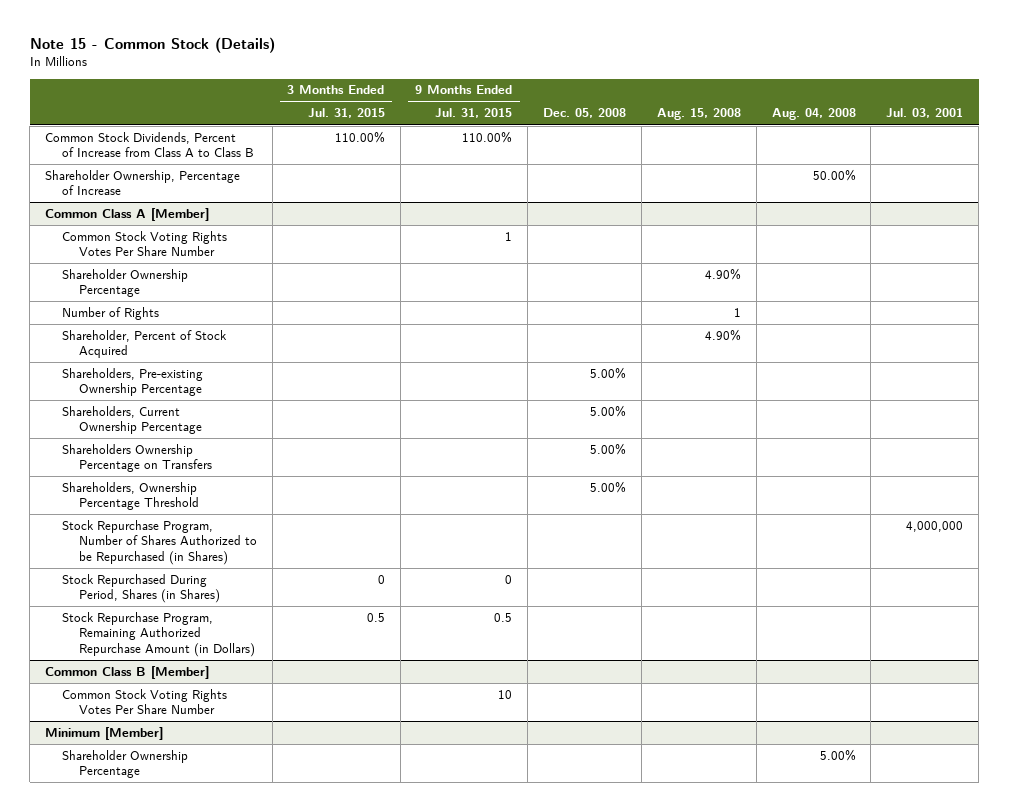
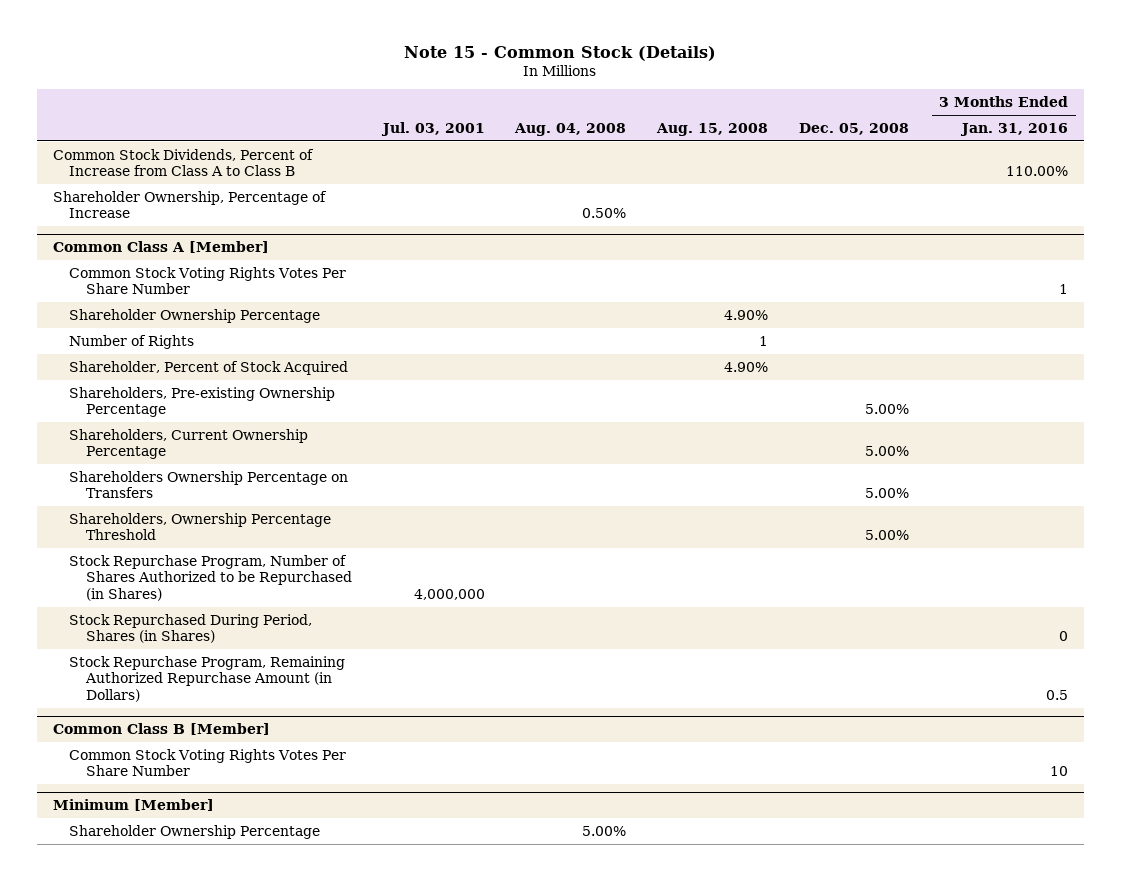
- | 3 Months Ended Jul. 31, 2015 | 9 Months Ended Jul. 31, 2015 | Dec. 05, 2008 | Aug. 15, 2008 | Aug. 04, 2008 | Jul. 03, 2001
+ | Jul. 03, 2001 | Aug. 04, 2008 | Aug. 15, 2008 | Dec. 05, 2008 | 3 Months Ended Jan. 31, 2016
- Shareholder Ownership, Percentage of Increase | | | | | 50.00% |
+ Shareholder Ownership, Percentage of Increase | | 0.50% | | |

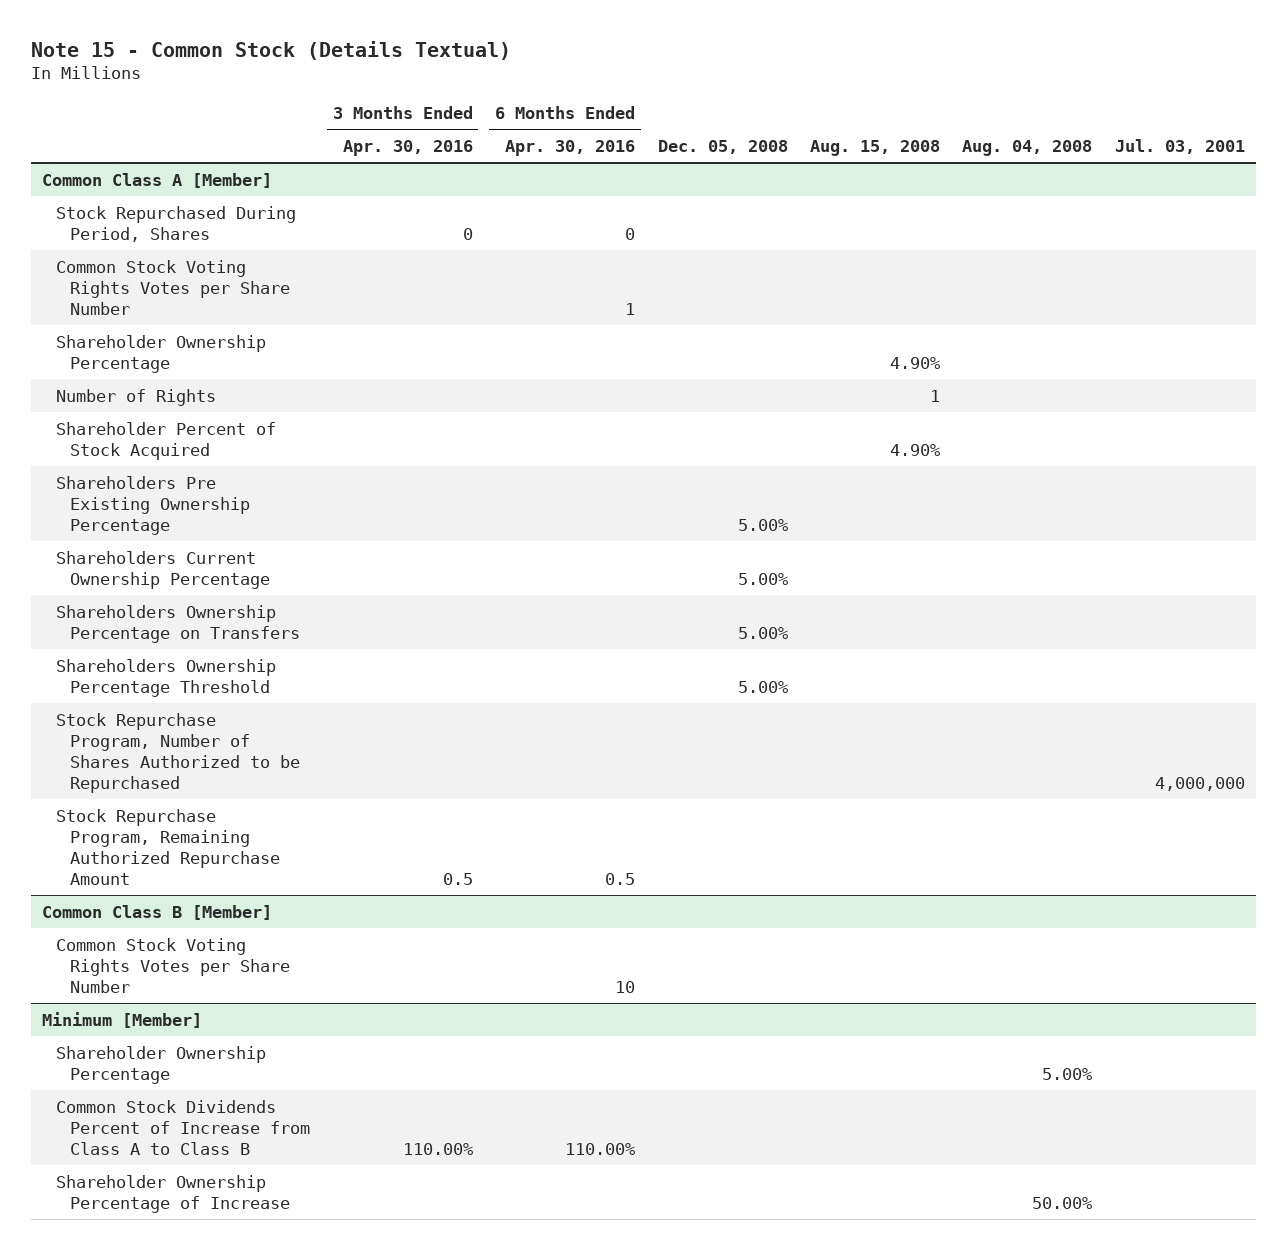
- Note 15 - Common Stock (Details)
+ Note 15 - Common Stock (Details Textual)
- | Jul. 03, 2001 | Aug. 04, 2008 | Aug. 15, 2008 | Dec. 05, 2008 | 3 Months Ended Jan. 31, 2016
+ | 3 Months Ended Apr. 30, 2016 | 6 Months Ended Apr. 30, 2016 | Dec. 05, 2008 | Aug. 15, 2008 | Aug. 04, 2008 | Jul. 03, 2001
- Common Stock Dividends, Percent of Increase from Class A to Class B | | | | | 110.00%
- Shareholder Ownership, Percentage of Increase | | 0.50% | | |
@ Common Class A [Member]
- Common Stock Voting Rights Votes Per Share Number | | | | | 1
+ Stock Repurchased During Period, Shares | 0 | 0 | | | |
+ Common Stock Voting Rights Votes per Share Number | | 1 | | | |
- Shareholder, Percent of Stock Acquired | | | 4.90% | |
- Shareholders, Pre-existing Ownership Percentage | | | | 5.00% |
- Shareholders, Current Ownership Percentage | | | | 5.00% |
+ Shareholder Percent of Stock Acquired | | | | 4.90% | |
+ Shareholders Pre Existing Ownership Percentage | | | 5.00% | | |
+ Shareholders Current Ownership Percentage | | | 5.00% | | |
- Shareholders, Ownership Percentage Threshold | | | | 5.00% |
- Stock Repurchase Program, Number of Shares Authorized to be Repurchased (in Shares) | 4,000,000 | | | |
- Stock Repurchased During Period, Shares (in Shares) | | | | | 0
- Stock Repurchase Program, Remaining Authorized Repurchase Amount (in Dollars) | | | | | 0.5
+ Shareholders Ownership Percentage Threshold | | | 5.00% | | |
+ Stock Repurchase Program, Number of Shares Authorized to be Repurchased | | | | | | 4,000,000
+ Stock Repurchase Program, Remaining Authorized Repurchase Amount | 0.5 | 0.5 | | | |
@ Common Class B [Member]
- Common Stock Voting Rights Votes Per Share Number | | | | | 10
+ Common Stock Voting Rights Votes per Share Number | | 10 | | | |
@ Minimum [Member]
+ Common Stock Dividends Percent of Increase from Class A to Class B | 110.00% | 110.00% | | | |
+ Shareholder Ownership Percentage of Increase | | | | | 50.00% |

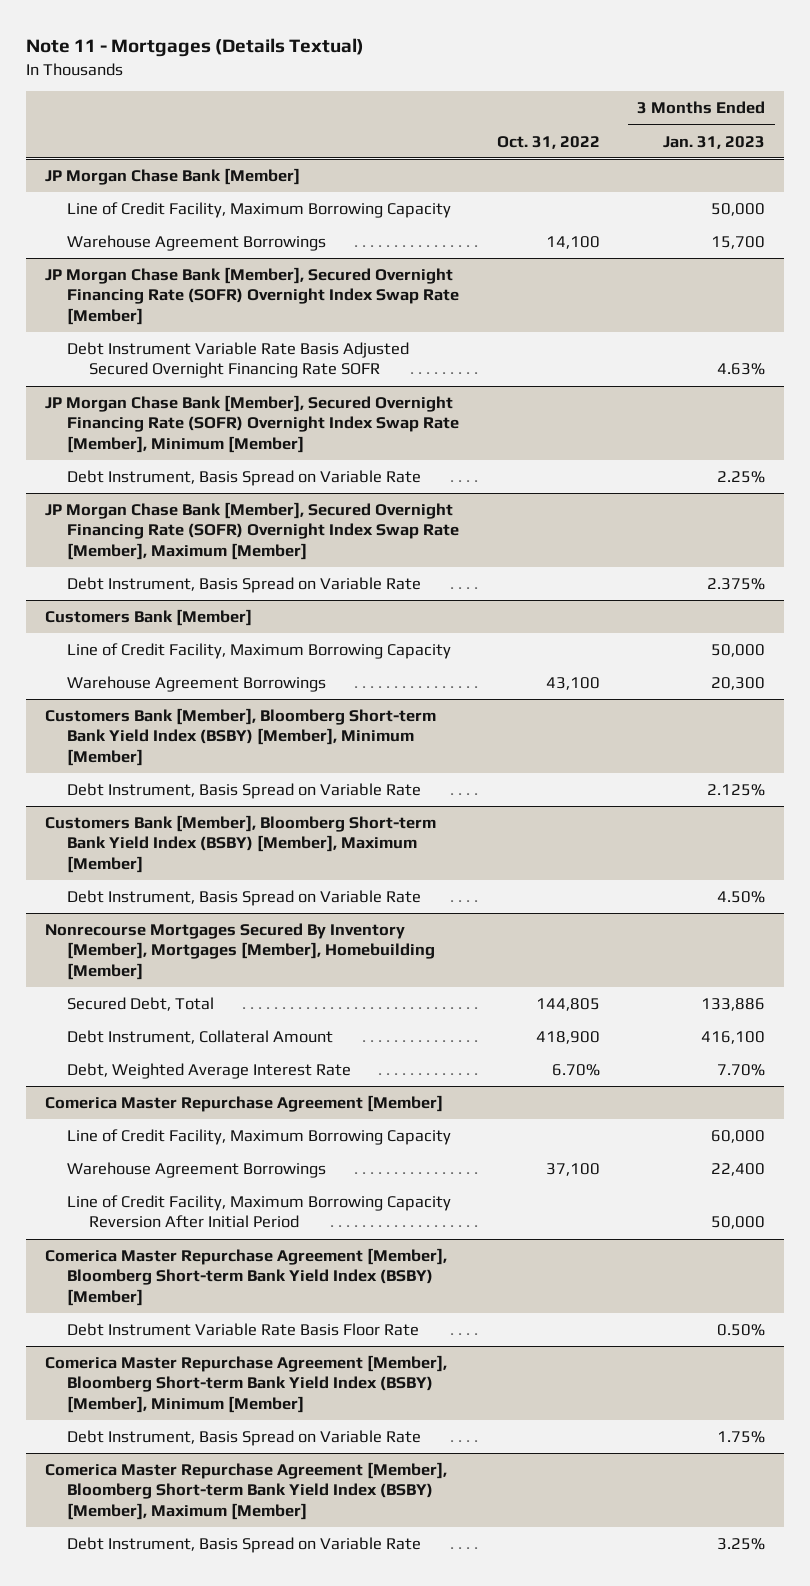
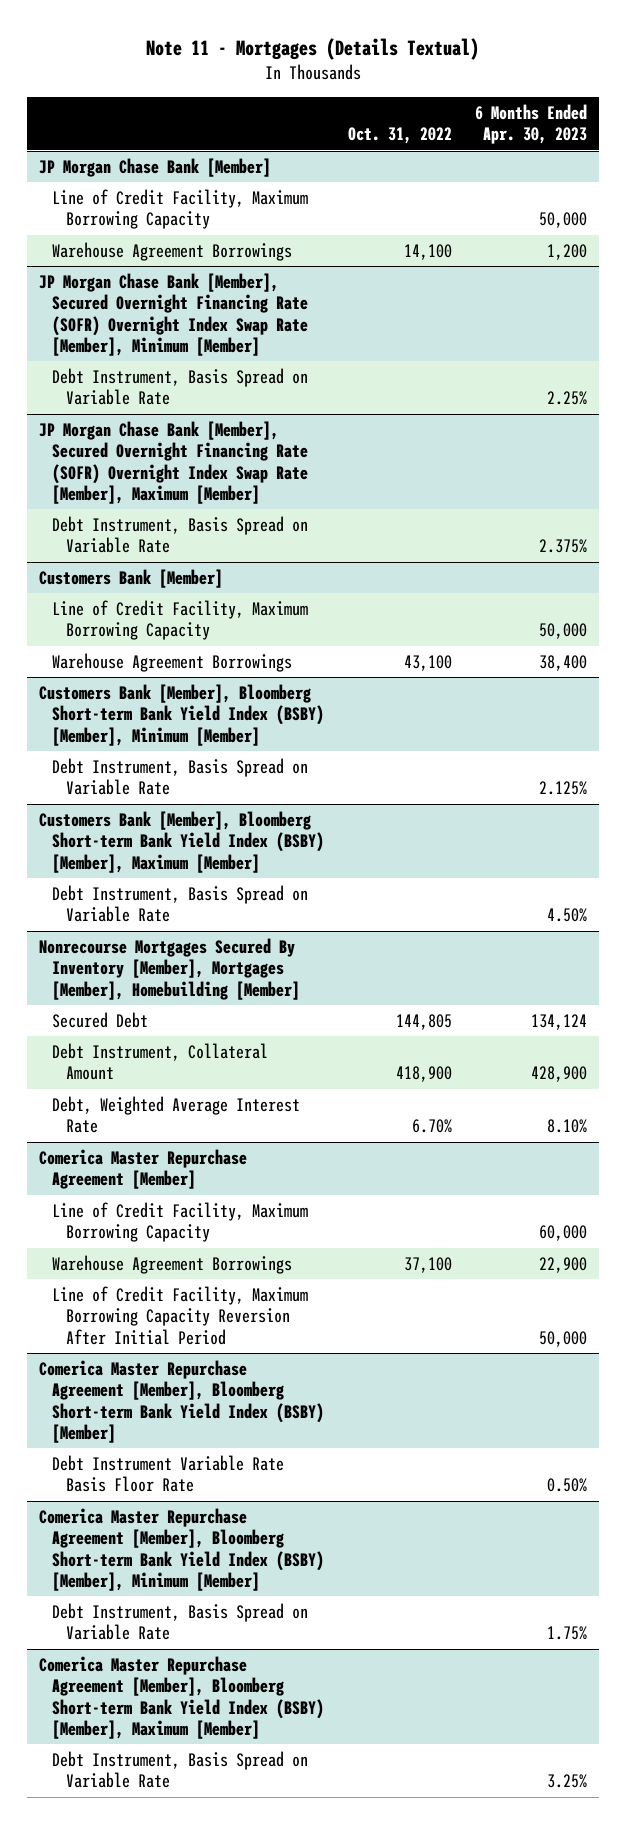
- | Oct. 31, 2022 | 3 Months Ended Jan. 31, 2023
+ | Oct. 31, 2022 | 6 Months Ended Apr. 30, 2023
- JP Morgan Chase Bank [Member], Secured Overnight Financing Rate (SOFR) Overnight Index Swap Rate [Member]
- Debt Instrument Variable Rate Basis Adjusted Secured Overnight Financing Rate SOFR | | 4.63%
@ Nonrecourse Mortgages Secured By Inventory [Member], Mortgages [Member], Homebuilding [Member]
- Secured Debt, Total | 144,805 | 133,886
+ Secured Debt | 144,805 | 134,124

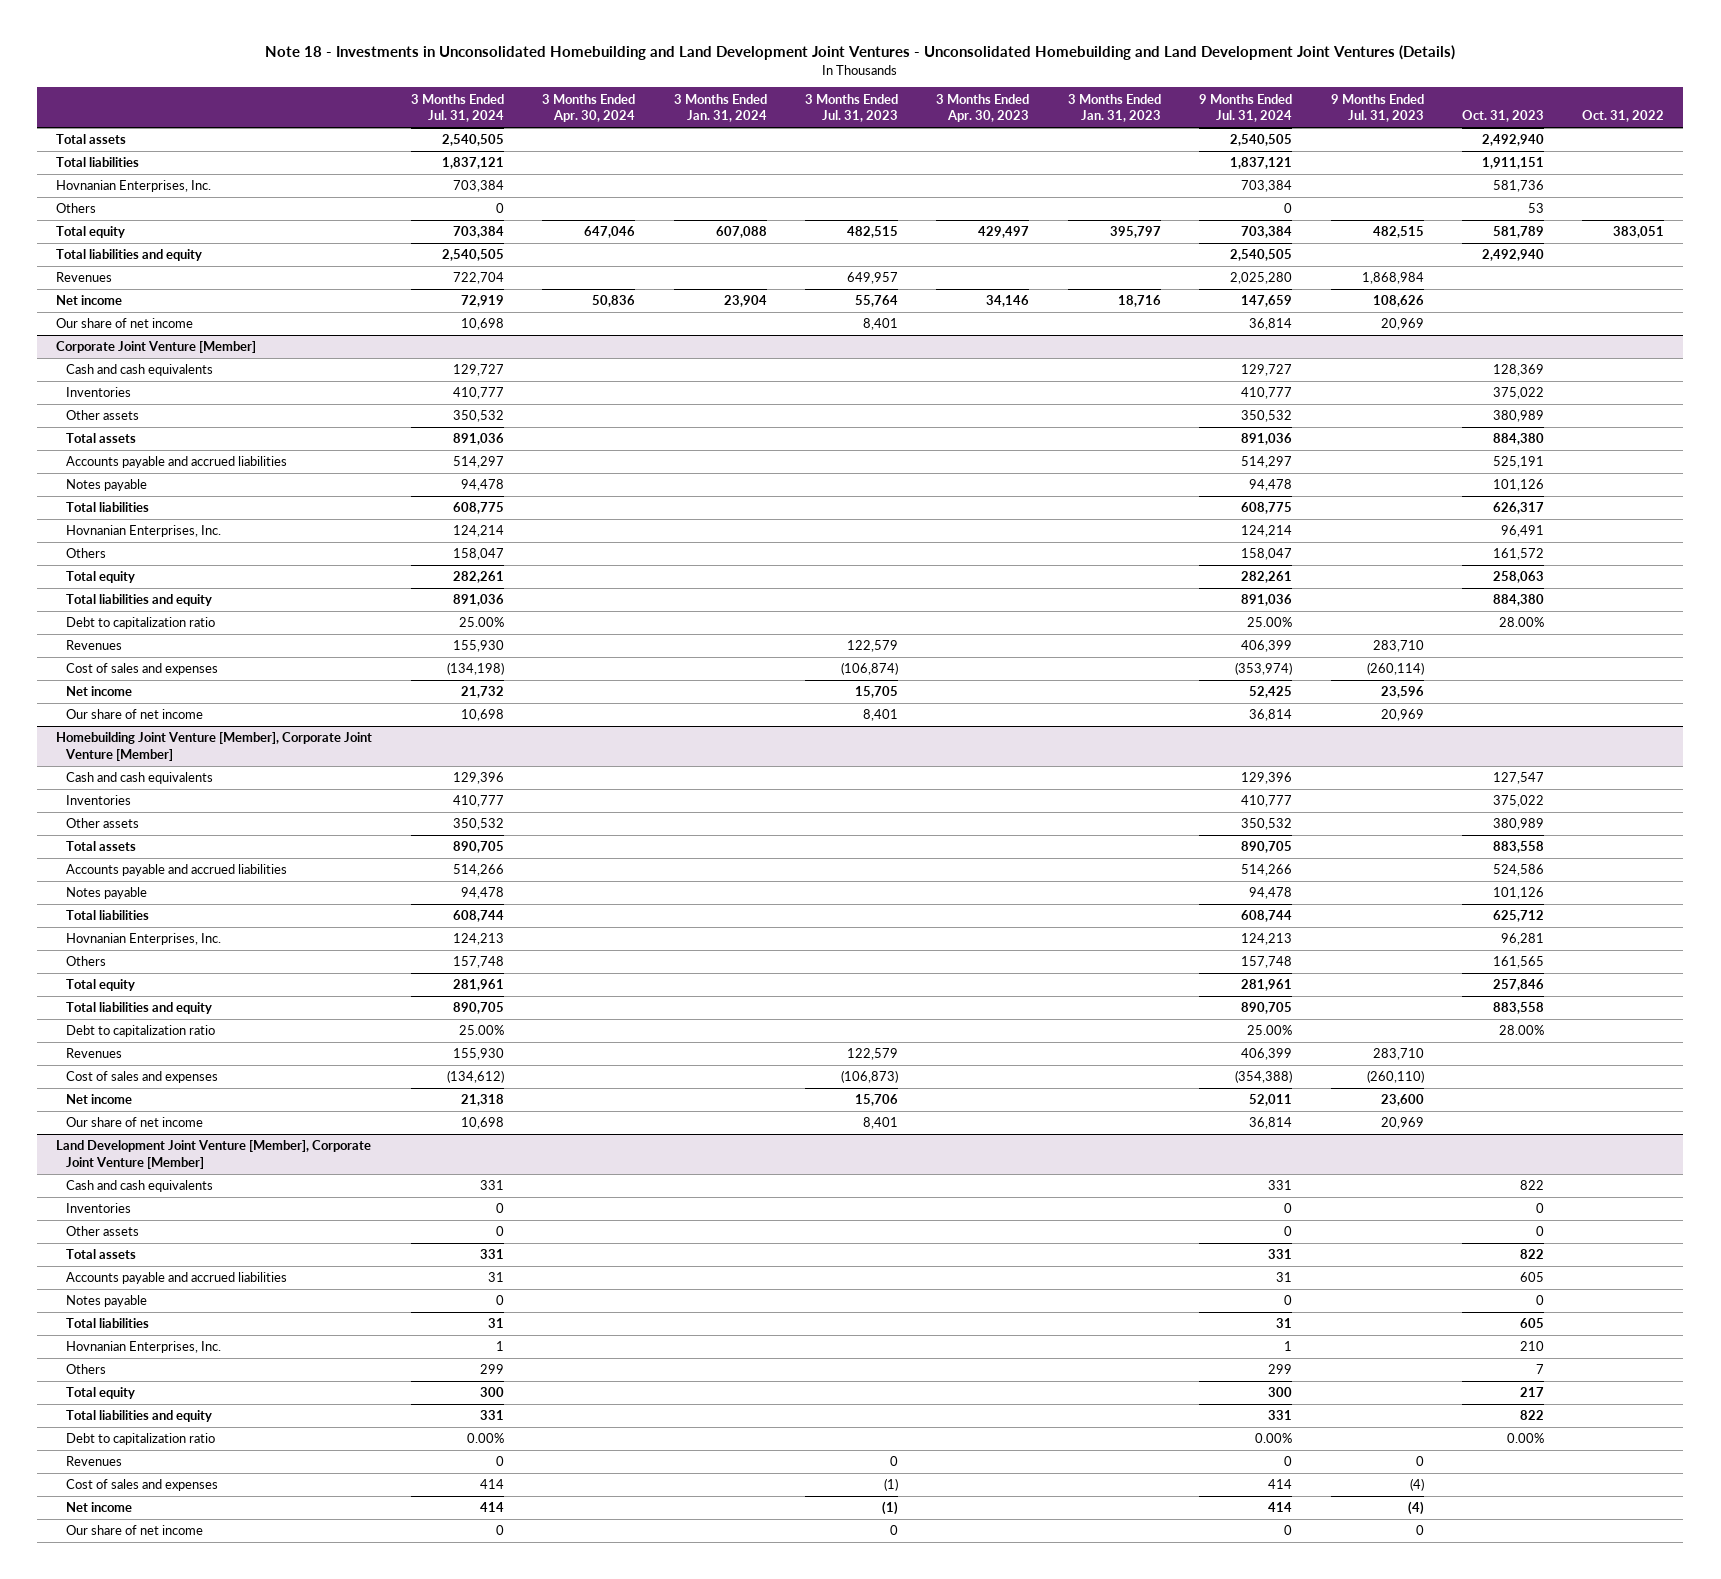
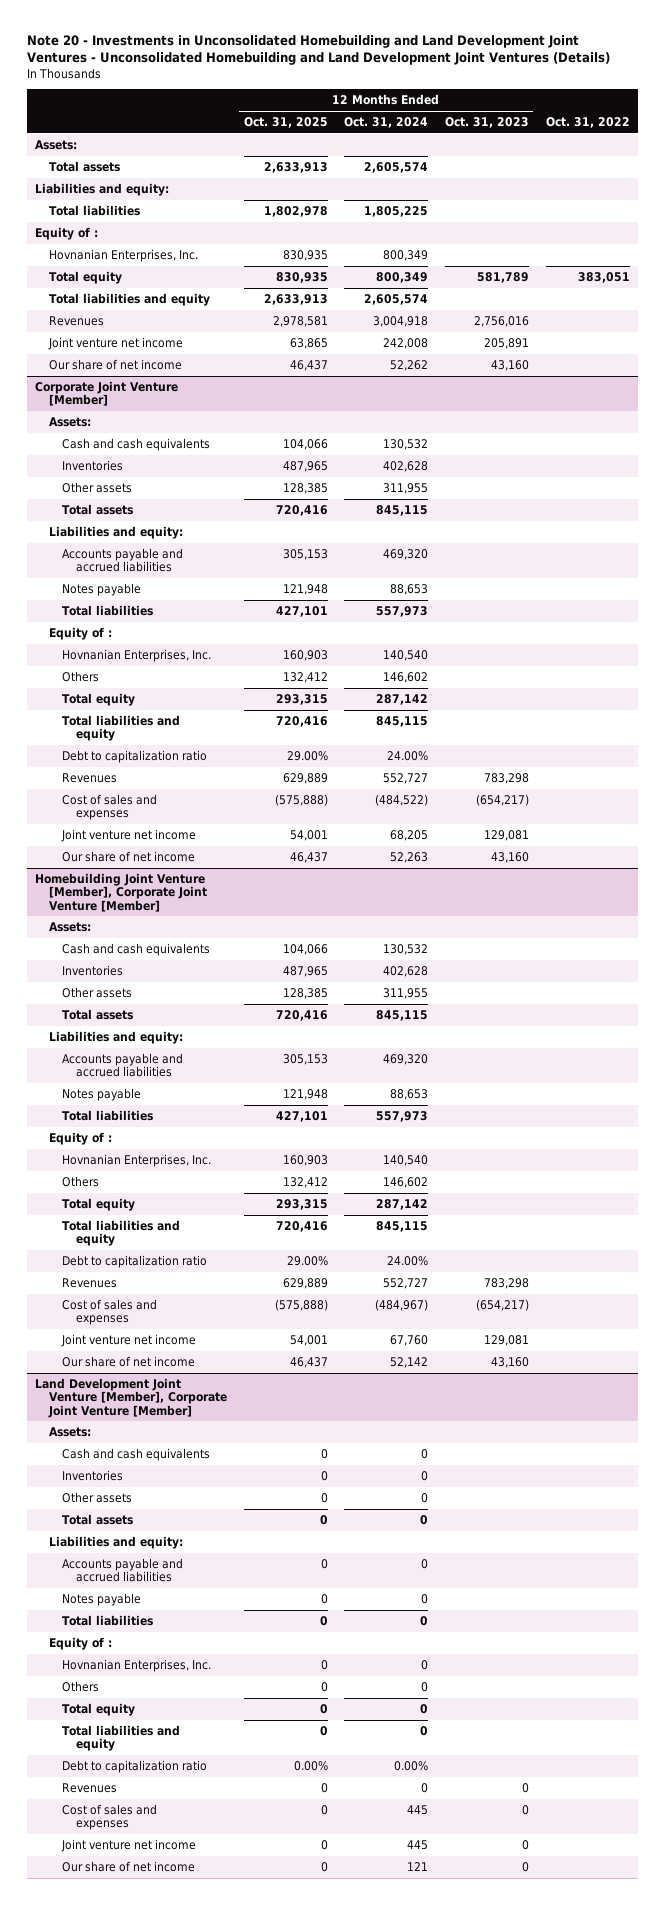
- Note 18 - Investments in Unconsolidated Homebuilding and Land Development Joint Ventures - Unconsolidated Homebuilding and Land Development Joint Ventures (Details)
+ Note 20 - Investments in Unconsolidated Homebuilding and Land Development Joint Ventures - Unconsolidated Homebuilding and Land Development Joint Ventures (Details)
- | 3 Months Ended Jul. 31, 2024 | 3 Months Ended Apr. 30, 2024 | 3 Months Ended Jan. 31, 2024 | 3 Months Ended Jul. 31, 2023 | 3 Months Ended Apr. 30, 2023 | 3 Months Ended Jan. 31, 2023 | 9 Months Ended Jul. 31, 2024 | 9 Months Ended Jul. 31, 2023 | Oct. 31, 2023 | Oct. 31, 2022
+ | 12 Months Ended Oct. 31, 2025 | 12 Months Ended Oct. 31, 2024 | 12 Months Ended Oct. 31, 2023 | Oct. 31, 2022
+ Assets:
+ Liabilities and equity:
+ Equity of :
- Others | 0 | | | | | | 0 | | 53 |
- Net income | 72,919 | 50,836 | 23,904 | 55,764 | 34,146 | 18,716 | 147,659 | 108,626 | |
+ Joint venture net income | 63,865 | 242,008 | 205,891 |
@ Corporate Joint Venture [Member]
+ Assets:
+ Liabilities and equity:
+ Equity of :
- Net income | 21,732 | | | 15,705 | | | 52,425 | 23,596 | |
+ Joint venture net income | 54,001 | 68,205 | 129,081 |
@ Homebuilding Joint Venture [Member], Corporate Joint Venture [Member]
+ Assets:
+ Liabilities and equity:
+ Equity of :
- Net income | 21,318 | | | 15,706 | | | 52,011 | 23,600 | |
+ Joint venture net income | 54,001 | 67,760 | 129,081 |
@ Land Development Joint Venture [Member], Corporate Joint Venture [Member]
+ Assets:
+ Liabilities and equity:
+ Equity of :
- Net income | 414 | | | (1) | | | 414 | (4) | |
+ Joint venture net income | 0 | 445 | 0 |

